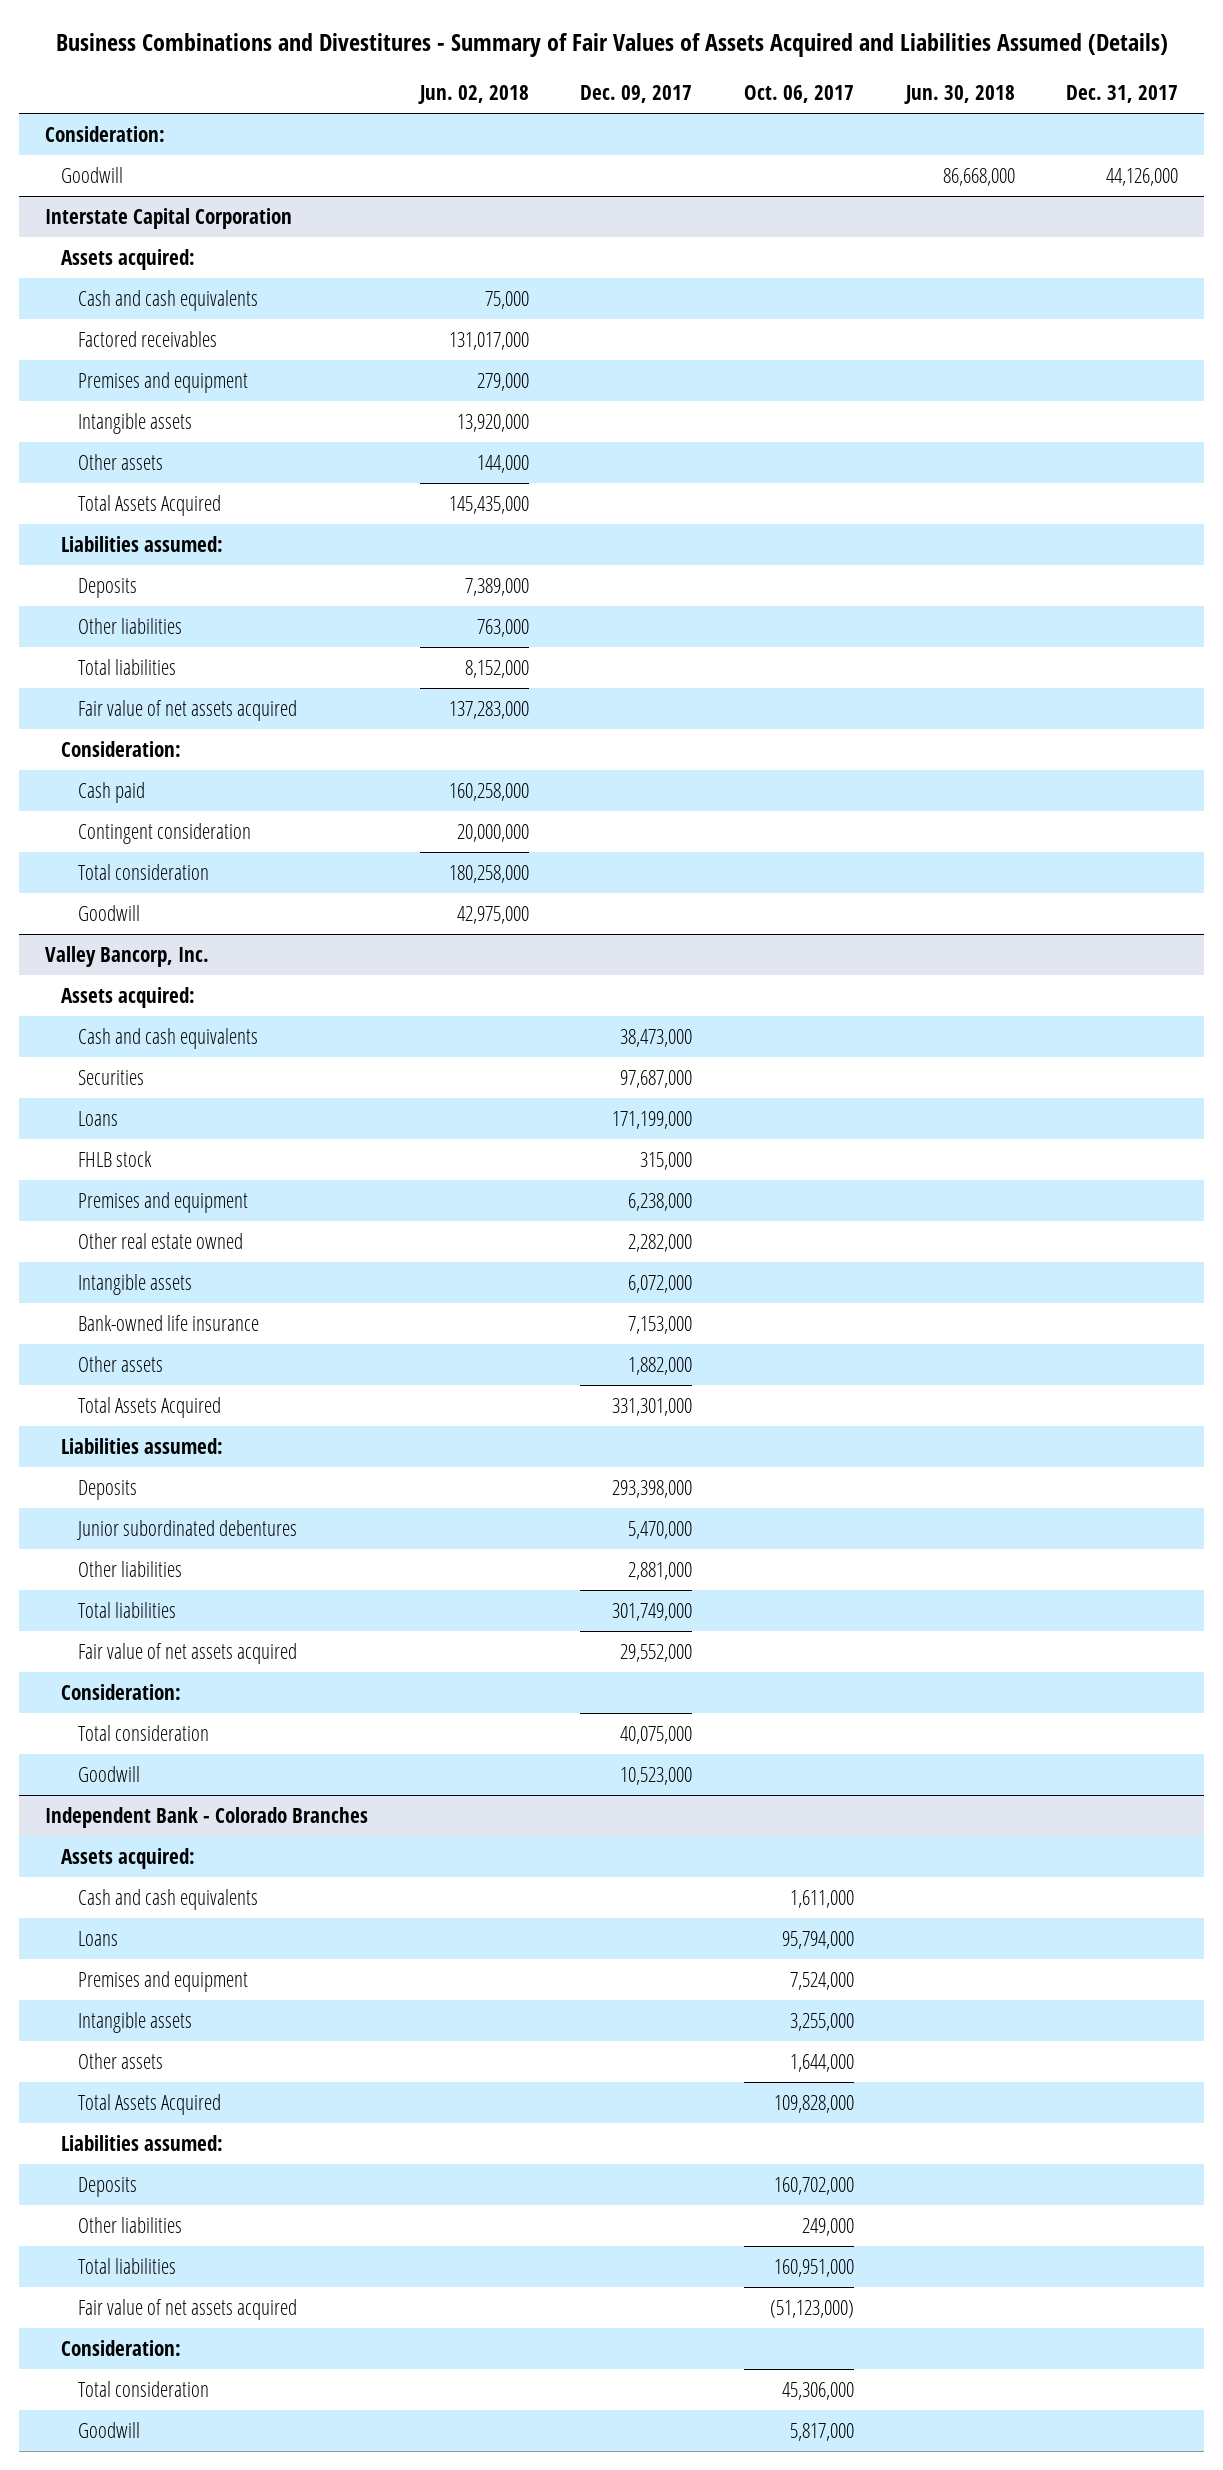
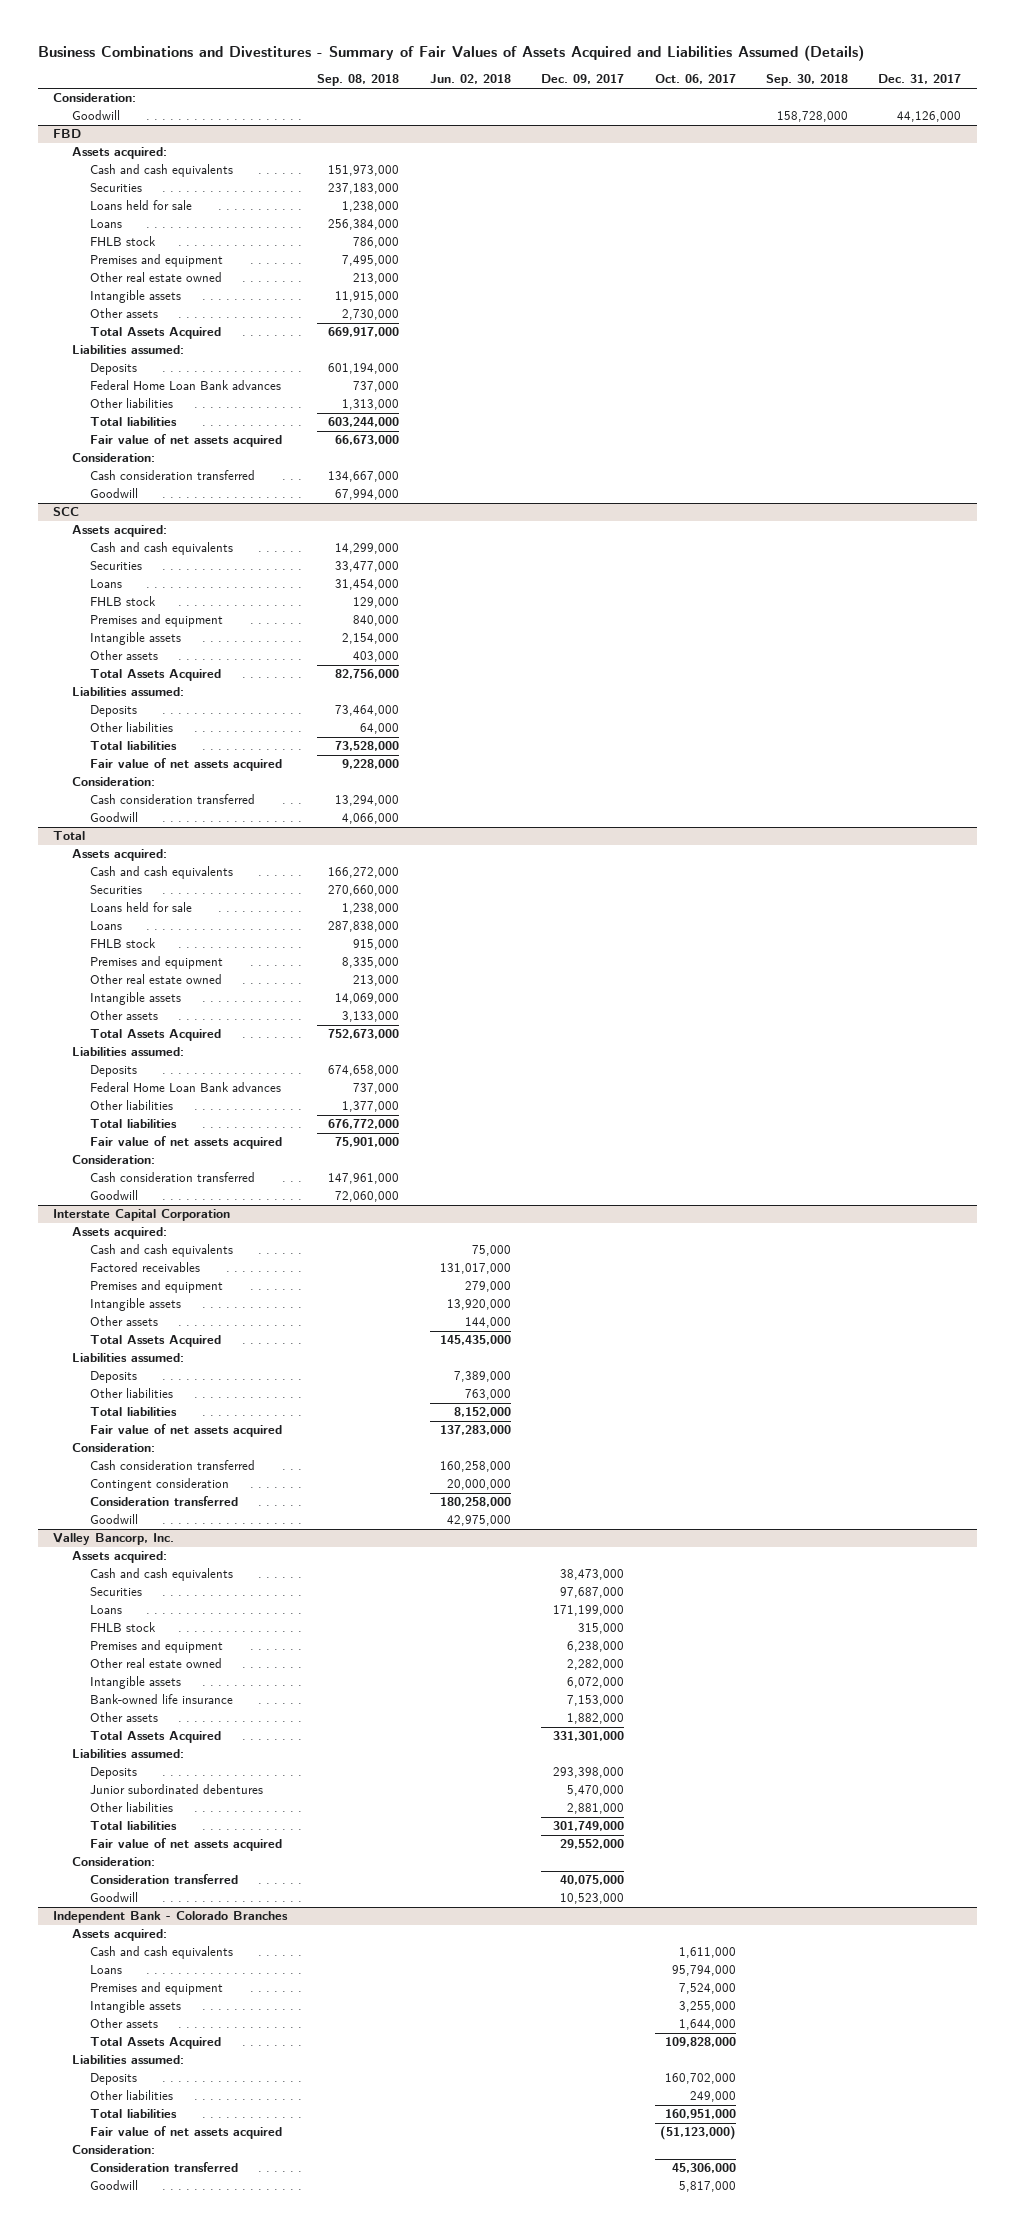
- | Jun. 02, 2018 | Dec. 09, 2017 | Oct. 06, 2017 | Jun. 30, 2018 | Dec. 31, 2017
+ | Sep. 08, 2018 | Jun. 02, 2018 | Dec. 09, 2017 | Oct. 06, 2017 | Sep. 30, 2018 | Dec. 31, 2017
+ FBD
+ Assets acquired:
+ Cash and cash equivalents | 151,973,000 | | | | |
+ Securities | 237,183,000 | | | | |
+ Loans held for sale | 1,238,000 | | | | |
+ Loans | 256,384,000 | | | | |
+ FHLB stock | 786,000 | | | | |
+ Premises and equipment | 7,495,000 | | | | |
+ Other real estate owned | 213,000 | | | | |
+ Intangible assets | 11,915,000 | | | | |
+ Other assets | 2,730,000 | | | | |
+ Total Assets Acquired | 669,917,000 | | | | |
+ Liabilities assumed:
+ Deposits | 601,194,000 | | | | |
+ Federal Home Loan Bank advances | 737,000 | | | | |
+ Other liabilities | 1,313,000 | | | | |
+ Total liabilities | 603,244,000 | | | | |
+ Fair value of net assets acquired | 66,673,000 | | | | |
+ Consideration:
+ Cash consideration transferred | 134,667,000 | | | | |
+ Goodwill | 67,994,000 | | | | |
+ SCC
+ Assets acquired:
+ Cash and cash equivalents | 14,299,000 | | | | |
+ Securities | 33,477,000 | | | | |
+ Loans | 31,454,000 | | | | |
+ FHLB stock | 129,000 | | | | |
+ Premises and equipment | 840,000 | | | | |
+ Intangible assets | 2,154,000 | | | | |
+ Other assets | 403,000 | | | | |
+ Total Assets Acquired | 82,756,000 | | | | |
+ Liabilities assumed:
+ Deposits | 73,464,000 | | | | |
+ Other liabilities | 64,000 | | | | |
+ Total liabilities | 73,528,000 | | | | |
+ Fair value of net assets acquired | 9,228,000 | | | | |
+ Consideration:
+ Cash consideration transferred | 13,294,000 | | | | |
+ Goodwill | 4,066,000 | | | | |
+ Total
+ Assets acquired:
+ Cash and cash equivalents | 166,272,000 | | | | |
+ Securities | 270,660,000 | | | | |
+ Loans held for sale | 1,238,000 | | | | |
+ Loans | 287,838,000 | | | | |
+ FHLB stock | 915,000 | | | | |
+ Premises and equipment | 8,335,000 | | | | |
+ Other real estate owned | 213,000 | | | | |
+ Intangible assets | 14,069,000 | | | | |
+ Other assets | 3,133,000 | | | | |
+ Total Assets Acquired | 752,673,000 | | | | |
+ Liabilities assumed:
+ Deposits | 674,658,000 | | | | |
+ Federal Home Loan Bank advances | 737,000 | | | | |
+ Other liabilities | 1,377,000 | | | | |
+ Total liabilities | 676,772,000 | | | | |
+ Fair value of net assets acquired | 75,901,000 | | | | |
+ Consideration:
+ Cash consideration transferred | 147,961,000 | | | | |
+ Goodwill | 72,060,000 | | | | |
@ Interstate Capital Corporation
- Cash paid | 160,258,000 | | | |
+ Cash consideration transferred | | 160,258,000 | | | |
- Total consideration | 180,258,000 | | | |
+ Consideration transferred | | 180,258,000 | | | |
@ Valley Bancorp, Inc.
- Total consideration | | 40,075,000 | | |
+ Consideration transferred | | | 40,075,000 | | |
@ Independent Bank - Colorado Branches
- Total consideration | | | 45,306,000 | |
+ Consideration transferred | | | | 45,306,000 | |

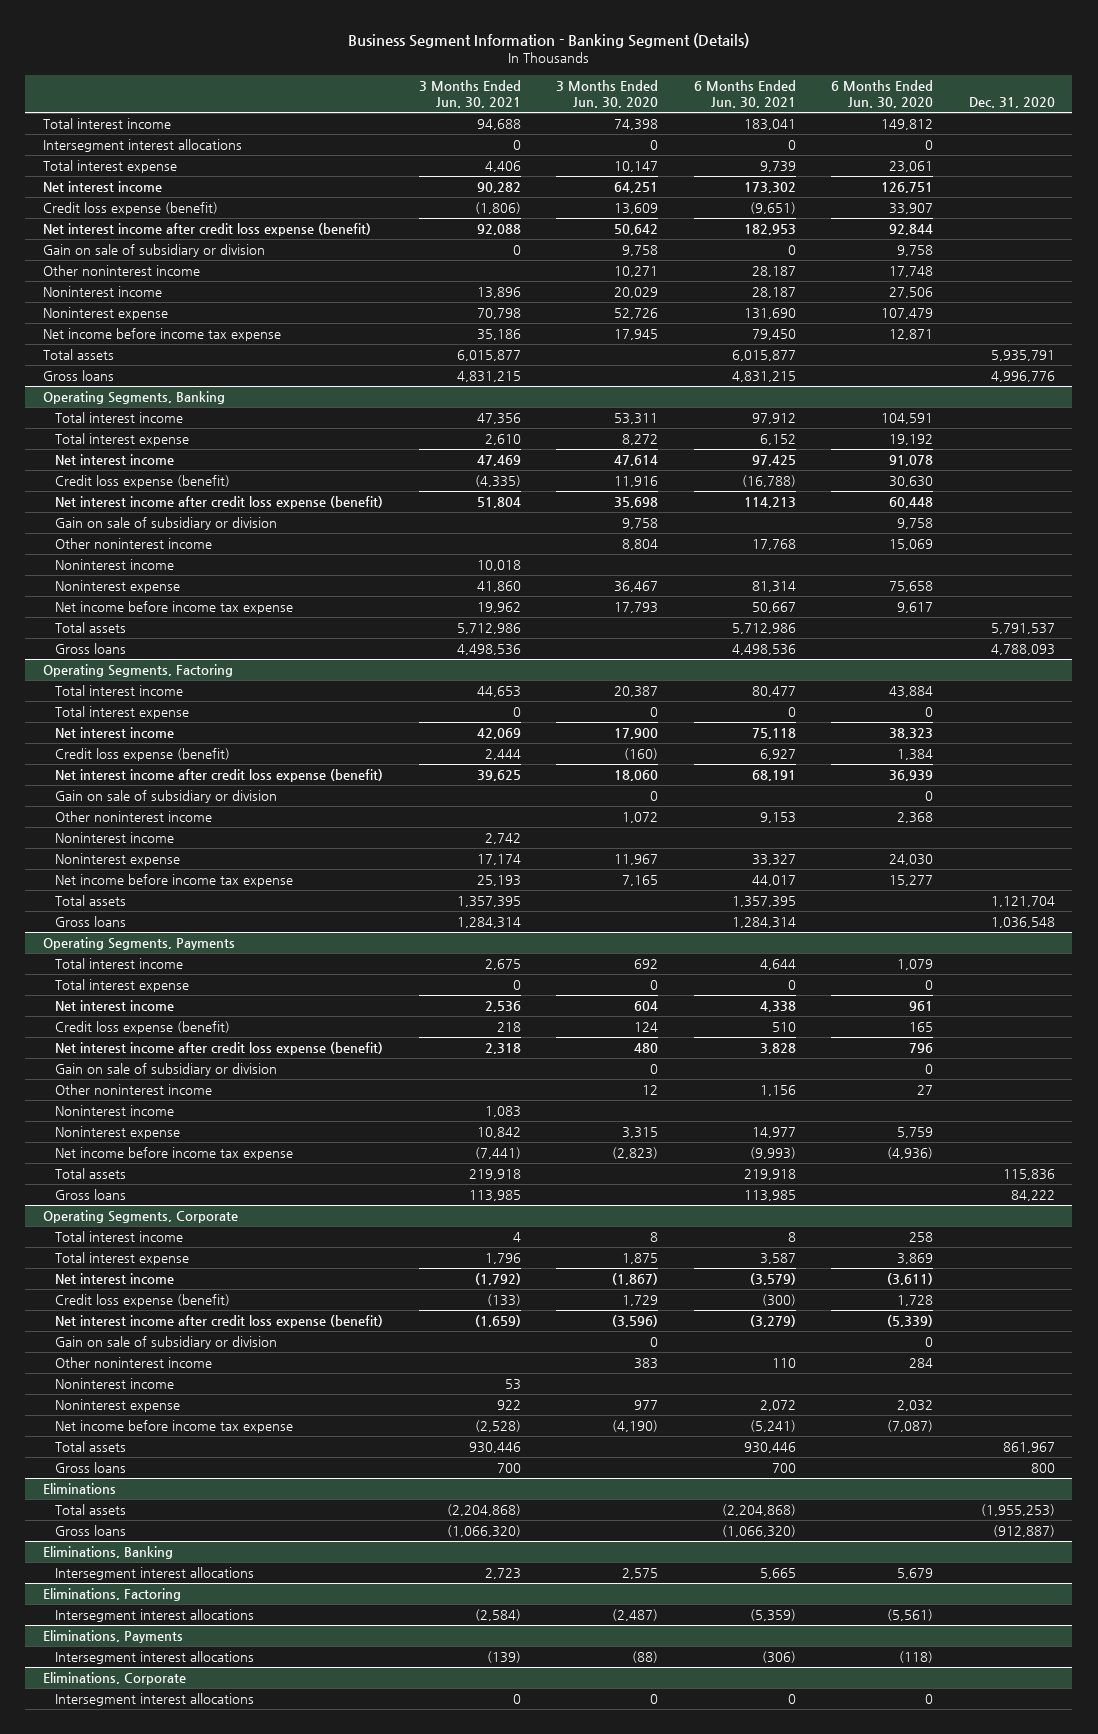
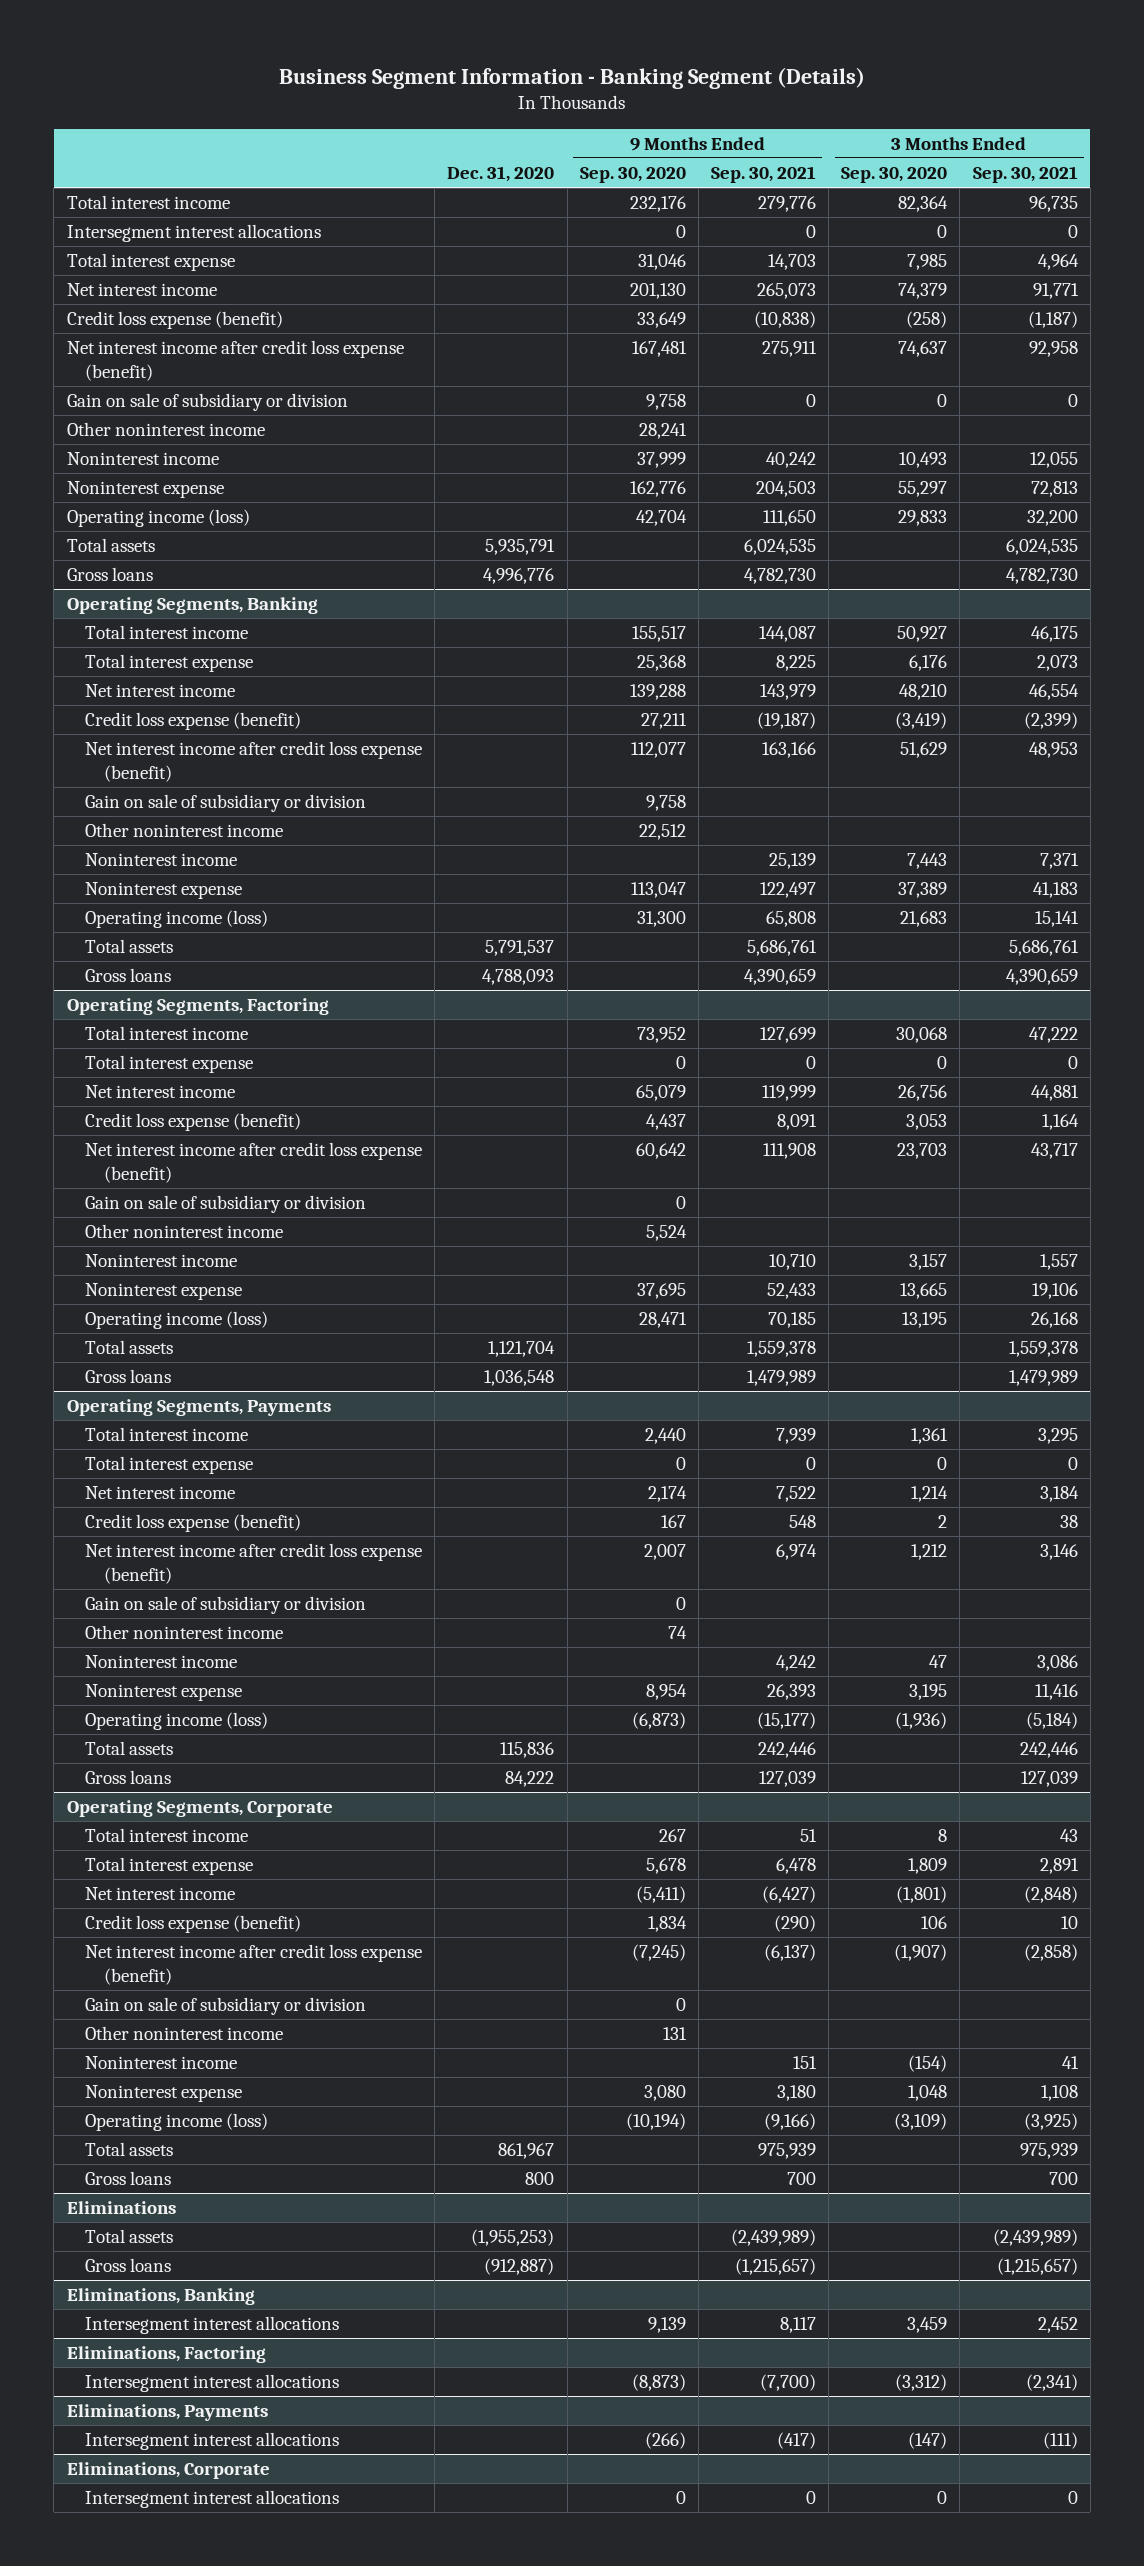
- | 3 Months Ended Jun. 30, 2021 | 3 Months Ended Jun. 30, 2020 | 6 Months Ended Jun. 30, 2021 | 6 Months Ended Jun. 30, 2020 | Dec. 31, 2020
+ | Dec. 31, 2020 | 9 Months Ended Sep. 30, 2020 | 9 Months Ended Sep. 30, 2021 | 3 Months Ended Sep. 30, 2020 | 3 Months Ended Sep. 30, 2021
- Net income before income tax expense | 35,186 | 17,945 | 79,450 | 12,871 |
+ Operating income (loss) | | 42,704 | 111,650 | 29,833 | 32,200
@ Operating Segments, Banking
- Net income before income tax expense | 19,962 | 17,793 | 50,667 | 9,617 |
+ Operating income (loss) | | 31,300 | 65,808 | 21,683 | 15,141
@ Operating Segments, Factoring
- Net income before income tax expense | 25,193 | 7,165 | 44,017 | 15,277 |
+ Operating income (loss) | | 28,471 | 70,185 | 13,195 | 26,168
@ Operating Segments, Payments
- Net income before income tax expense | (7,441) | (2,823) | (9,993) | (4,936) |
+ Operating income (loss) | | (6,873) | (15,177) | (1,936) | (5,184)
@ Operating Segments, Corporate
- Net income before income tax expense | (2,528) | (4,190) | (5,241) | (7,087) |
+ Operating income (loss) | | (10,194) | (9,166) | (3,109) | (3,925)

